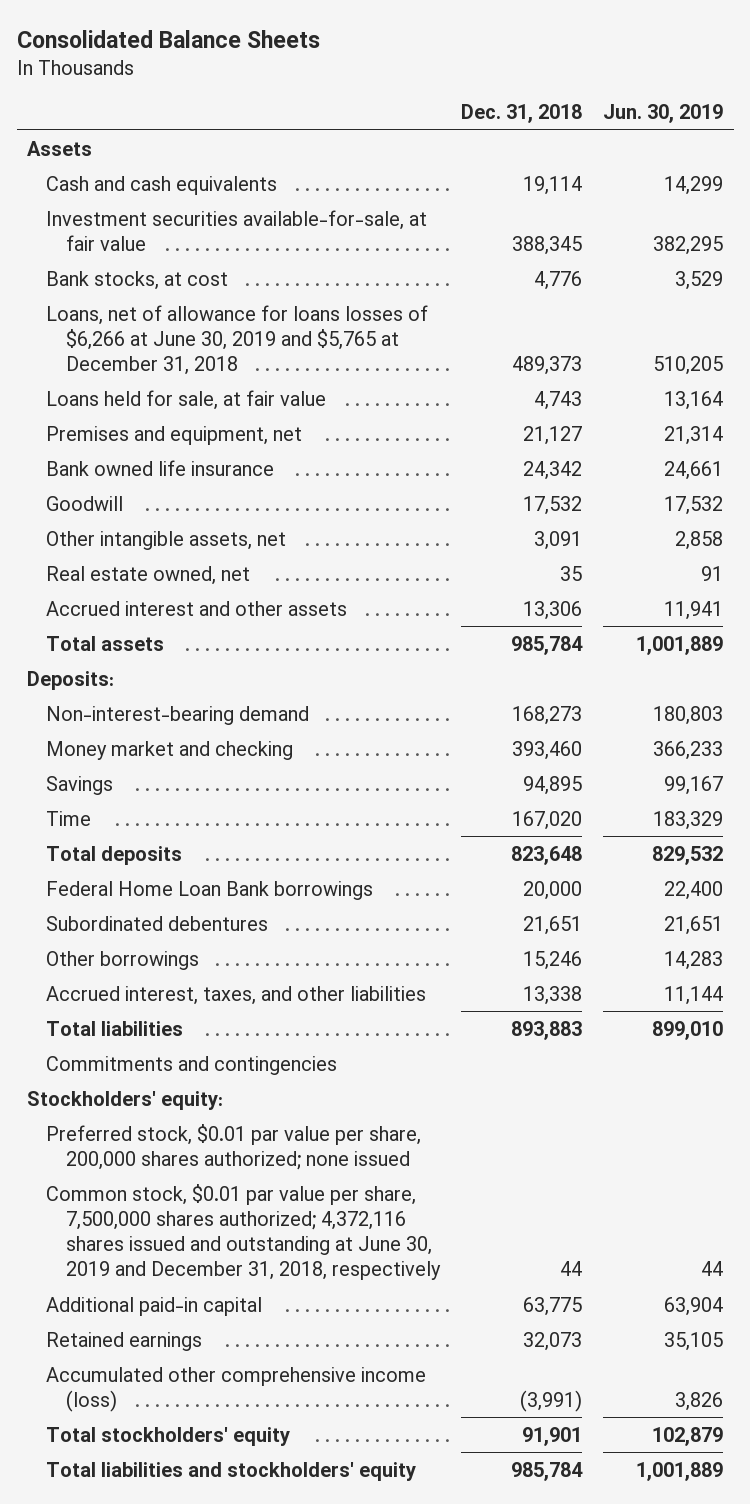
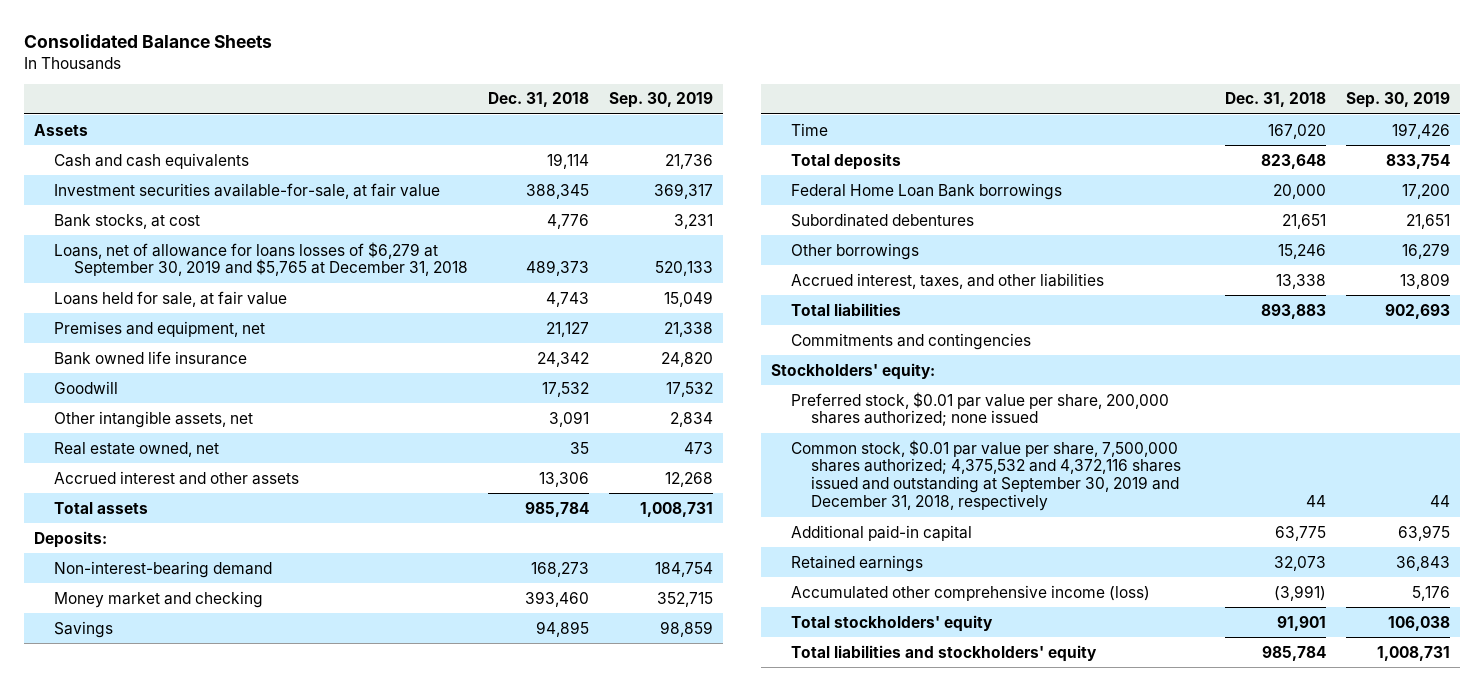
- | Dec. 31, 2018 | Jun. 30, 2019
+ | Dec. 31, 2018 | Sep. 30, 2019
- Loans, net of allowance for loans losses of $6,266 at June 30, 2019 and $5,765 at December 31, 2018 | 489,373 | 510,205
+ Loans, net of allowance for loans losses of $6,279 at September 30, 2019 and $5,765 at December 31, 2018 | 489,373 | 520,133
- Common stock, $0.01 par value per share, 7,500,000 shares authorized; 4,372,116 shares issued and outstanding at June 30, 2019 and December 31, 2018, respectively | 44 | 44
+ Common stock, $0.01 par value per share, 7,500,000 shares authorized; 4,375,532 and 4,372,116 shares issued and outstanding at September 30, 2019 and December 31, 2018, respectively | 44 | 44

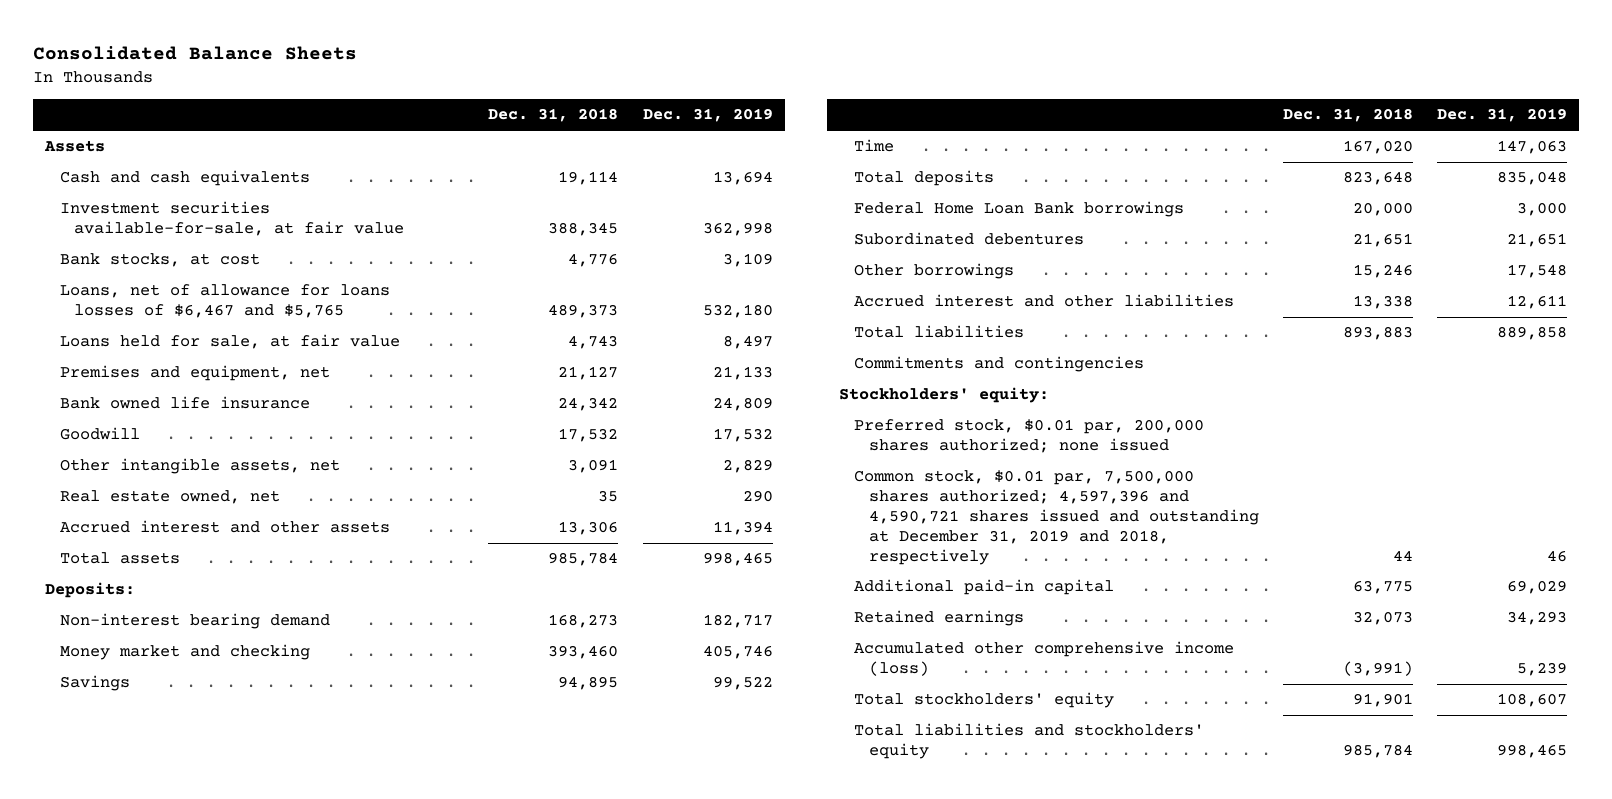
- | Dec. 31, 2018 | Sep. 30, 2019
+ | Dec. 31, 2018 | Dec. 31, 2019
- Loans, net of allowance for loans losses of $6,279 at September 30, 2019 and $5,765 at December 31, 2018 | 489,373 | 520,133
+ Loans, net of allowance for loans losses of $6,467 and $5,765 | 489,373 | 532,180
- Non-interest-bearing demand | 168,273 | 184,754
+ Non-interest bearing demand | 168,273 | 182,717
- Accrued interest, taxes, and other liabilities | 13,338 | 13,809
+ Accrued interest and other liabilities | 13,338 | 12,611
- Preferred stock, $0.01 par value per share, 200,000 shares authorized; none issued
- Common stock, $0.01 par value per share, 7,500,000 shares authorized; 4,375,532 and 4,372,116 shares issued and outstanding at September 30, 2019 and December 31, 2018, respectively | 44 | 44
+ Preferred stock, $0.01 par, 200,000 shares authorized; none issued
+ Common stock, $0.01 par, 7,500,000 shares authorized; 4,597,396 and 4,590,721 shares issued and outstanding at December 31, 2019 and 2018, respectively | 44 | 46

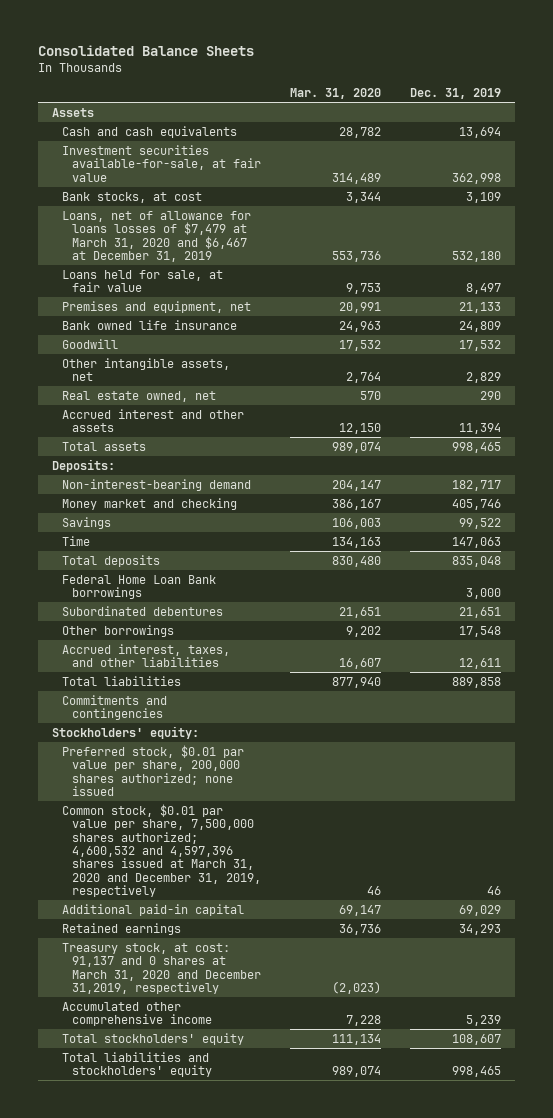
- | Dec. 31, 2018 | Dec. 31, 2019
+ | Mar. 31, 2020 | Dec. 31, 2019
- Loans, net of allowance for loans losses of $6,467 and $5,765 | 489,373 | 532,180
+ Loans, net of allowance for loans losses of $7,479 at March 31, 2020 and $6,467 at December 31, 2019 | 553,736 | 532,180
- Non-interest bearing demand | 168,273 | 182,717
+ Non-interest-bearing demand | 204,147 | 182,717
- Accrued interest and other liabilities | 13,338 | 12,611
+ Accrued interest, taxes, and other liabilities | 16,607 | 12,611
- Preferred stock, $0.01 par, 200,000 shares authorized; none issued
- Common stock, $0.01 par, 7,500,000 shares authorized; 4,597,396 and 4,590,721 shares issued and outstanding at December 31, 2019 and 2018, respectively | 44 | 46
+ Preferred stock, $0.01 par value per share, 200,000 shares authorized; none issued
+ Common stock, $0.01 par value per share, 7,500,000 shares authorized; 4,600,532 and 4,597,396 shares issued at March 31, 2020 and December 31, 2019, respectively | 46 | 46
- Accumulated other comprehensive income (loss) | (3,991) | 5,239
+ Treasury stock, at cost: 91,137 and 0 shares at March 31, 2020 and December 31,2019, respectively | (2,023) |
+ Accumulated other comprehensive income | 7,228 | 5,239

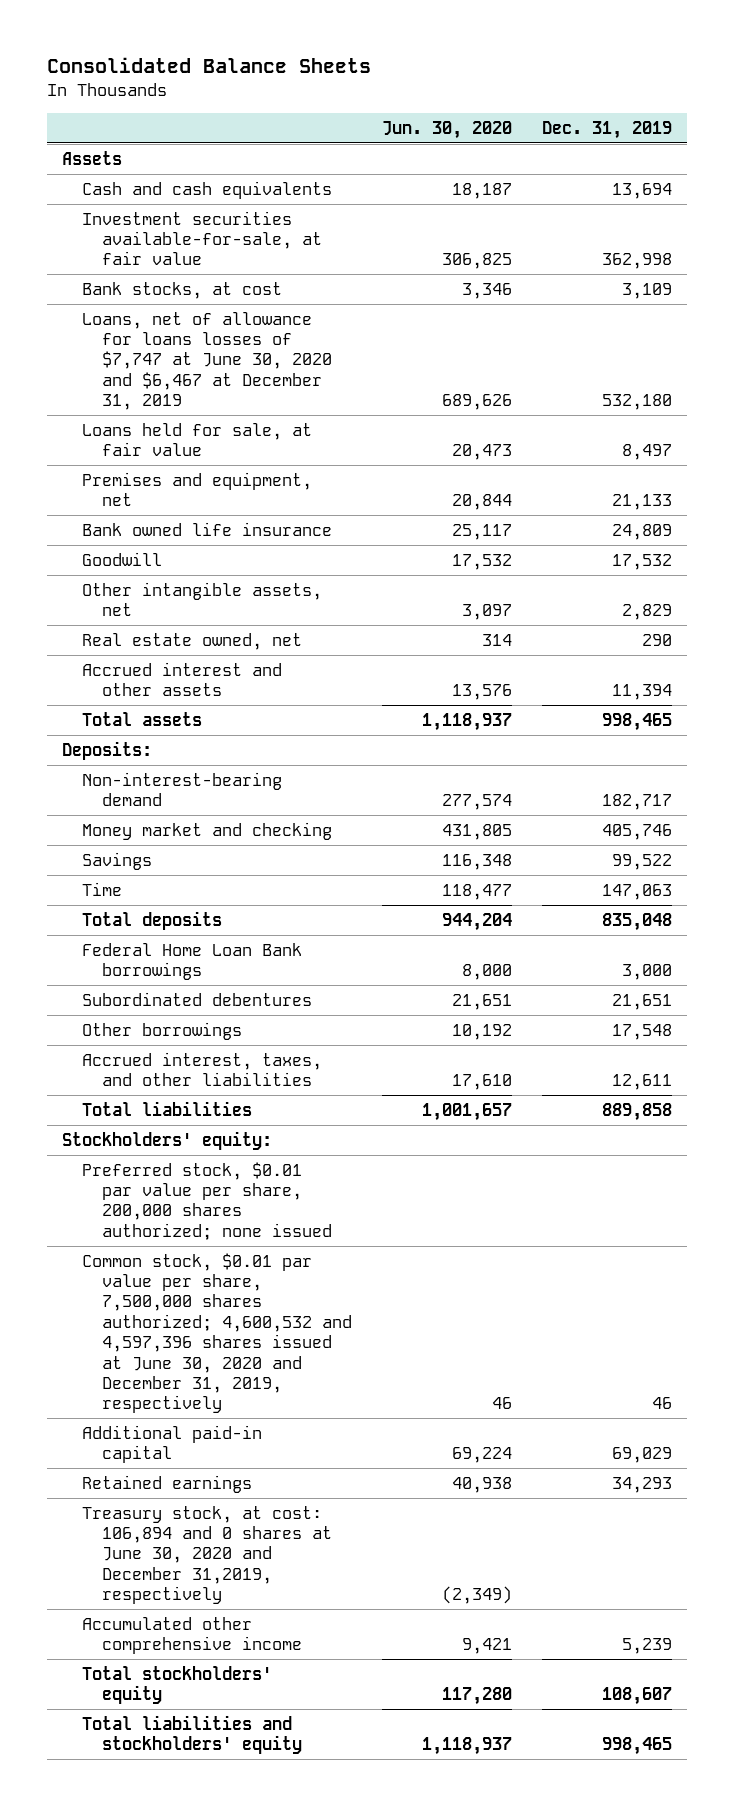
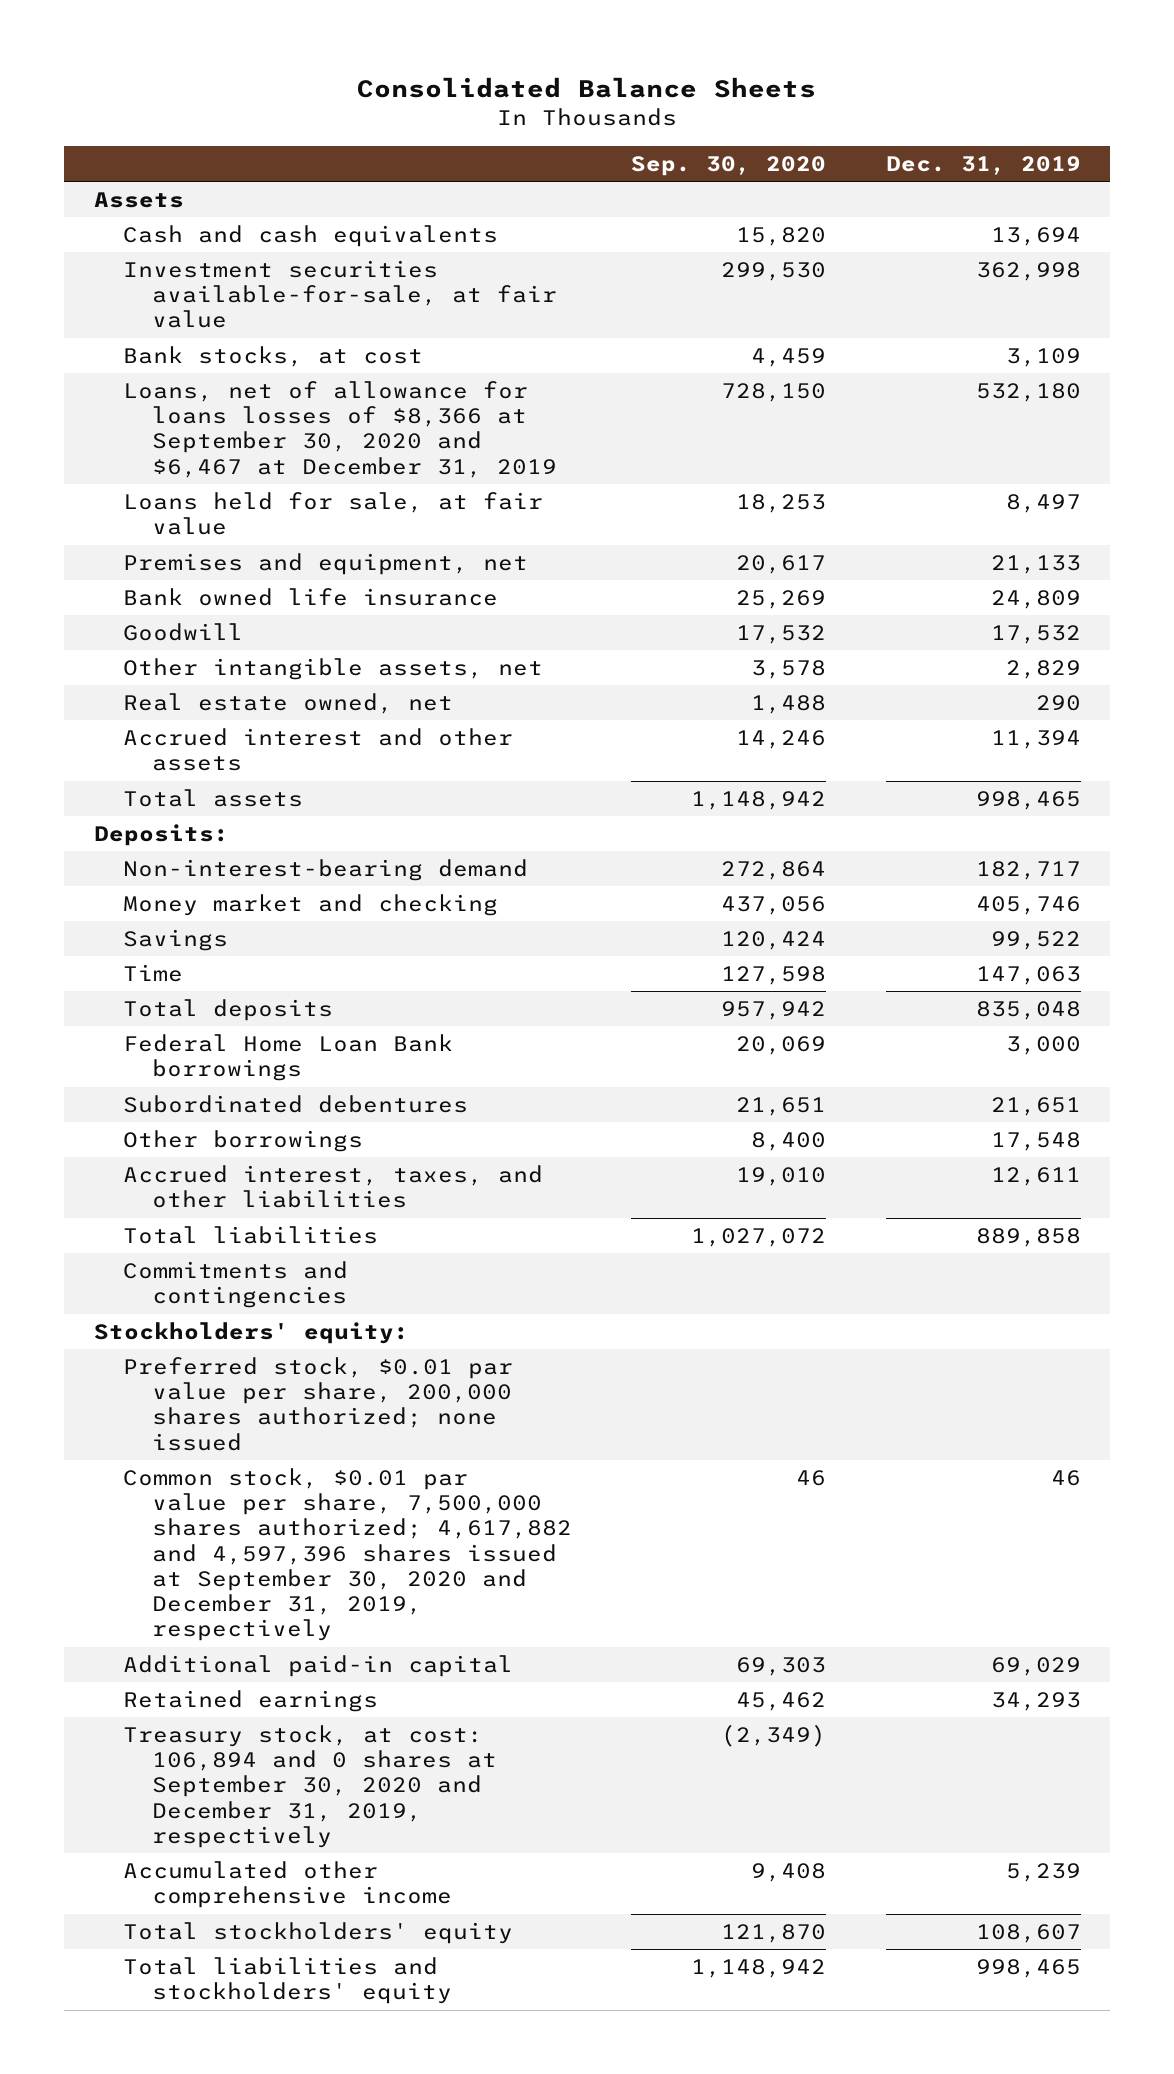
- | Jun. 30, 2020 | Dec. 31, 2019
+ | Sep. 30, 2020 | Dec. 31, 2019
- Loans, net of allowance for loans losses of $7,747 at June 30, 2020 and $6,467 at December 31, 2019 | 689,626 | 532,180
+ Loans, net of allowance for loans losses of $8,366 at September 30, 2020 and $6,467 at December 31, 2019 | 728,150 | 532,180
+ Commitments and contingencies
- Common stock, $0.01 par value per share, 7,500,000 shares authorized; 4,600,532 and 4,597,396 shares issued at June 30, 2020 and December 31, 2019, respectively | 46 | 46
+ Common stock, $0.01 par value per share, 7,500,000 shares authorized; 4,617,882 and 4,597,396 shares issued at September 30, 2020 and December 31, 2019, respectively | 46 | 46
- Treasury stock, at cost: 106,894 and 0 shares at June 30, 2020 and December 31,2019, respectively | (2,349) |
+ Treasury stock, at cost: 106,894 and 0 shares at September 30, 2020 and December 31, 2019, respectively | (2,349) |

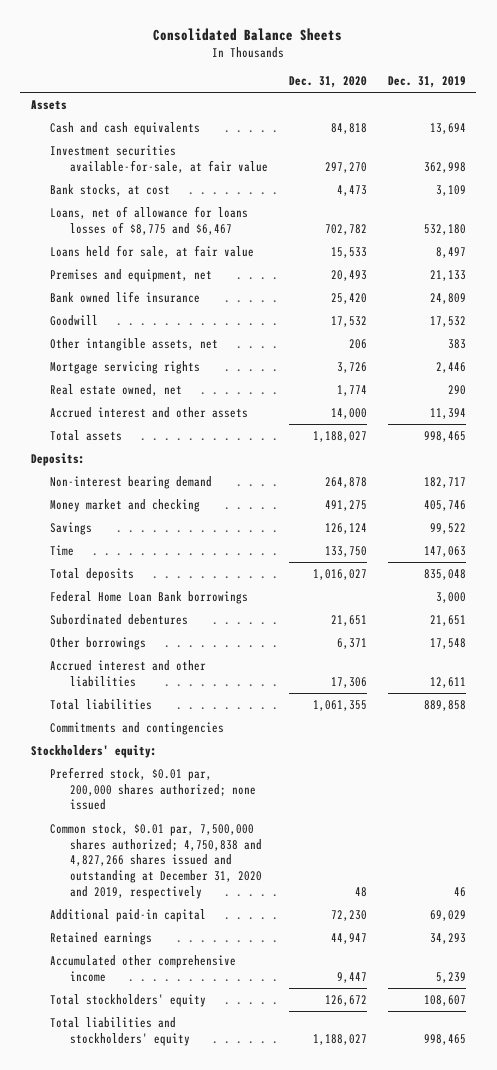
- | Sep. 30, 2020 | Dec. 31, 2019
+ | Dec. 31, 2020 | Dec. 31, 2019
- Loans, net of allowance for loans losses of $8,366 at September 30, 2020 and $6,467 at December 31, 2019 | 728,150 | 532,180
+ Loans, net of allowance for loans losses of $8,775 and $6,467 | 702,782 | 532,180
- Other intangible assets, net | 3,578 | 2,829
+ Other intangible assets, net | 206 | 383
+ Mortgage servicing rights | 3,726 | 2,446
- Non-interest-bearing demand | 272,864 | 182,717
+ Non-interest bearing demand | 264,878 | 182,717
- Accrued interest, taxes, and other liabilities | 19,010 | 12,611
+ Accrued interest and other liabilities | 17,306 | 12,611
- Preferred stock, $0.01 par value per share, 200,000 shares authorized; none issued
- Common stock, $0.01 par value per share, 7,500,000 shares authorized; 4,617,882 and 4,597,396 shares issued at September 30, 2020 and December 31, 2019, respectively | 46 | 46
+ Preferred stock, $0.01 par, 200,000 shares authorized; none issued
+ Common stock, $0.01 par, 7,500,000 shares authorized; 4,750,838 and 4,827,266 shares issued and outstanding at December 31, 2020 and 2019, respectively | 48 | 46
- Treasury stock, at cost: 106,894 and 0 shares at September 30, 2020 and December 31, 2019, respectively | (2,349) |

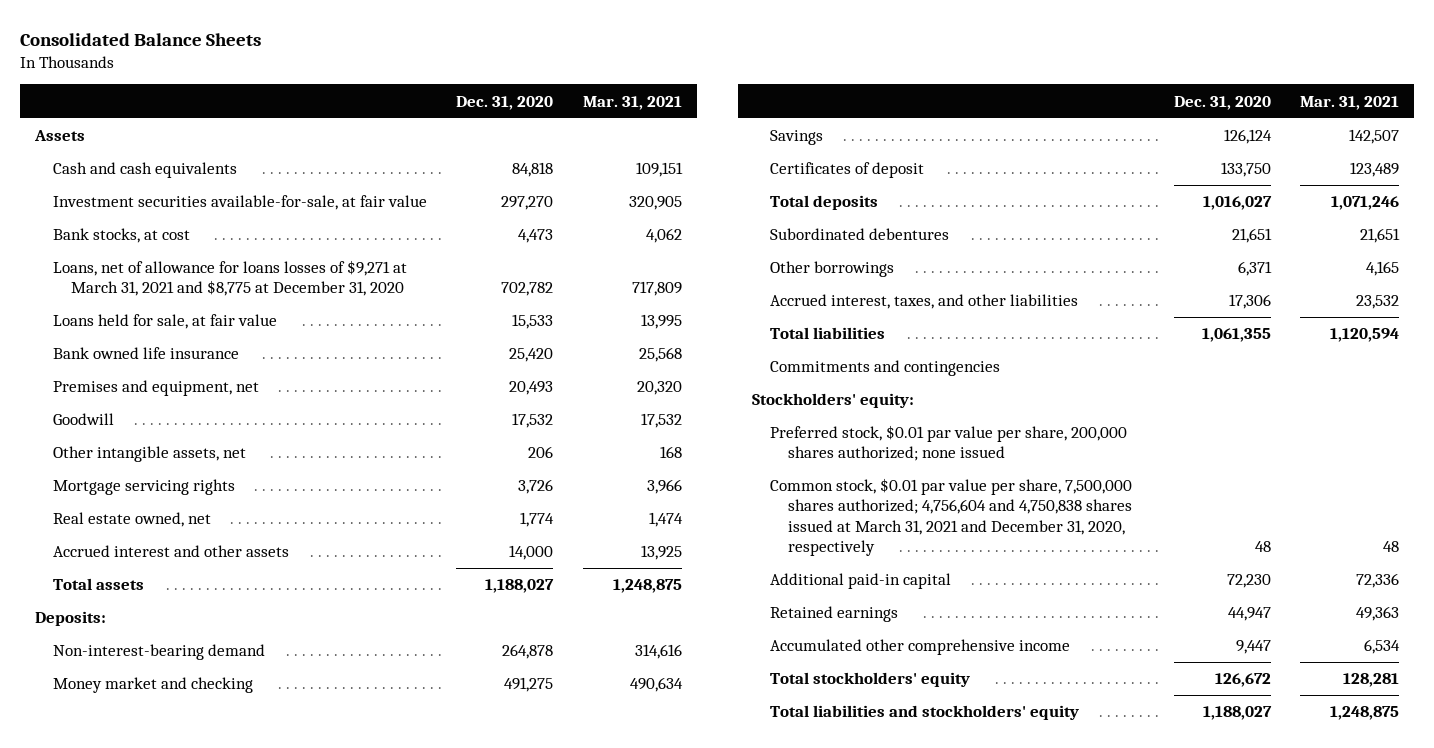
- | Dec. 31, 2020 | Dec. 31, 2019
+ | Dec. 31, 2020 | Mar. 31, 2021
- Loans, net of allowance for loans losses of $8,775 and $6,467 | 702,782 | 532,180
+ Loans, net of allowance for loans losses of $9,271 at March 31, 2021 and $8,775 at December 31, 2020 | 702,782 | 717,809
moved down: Premises and equipment, net | 20,493 | 20,320
- Non-interest bearing demand | 264,878 | 182,717
+ Non-interest-bearing demand | 264,878 | 314,616
- Time | 133,750 | 147,063
+ Certificates of deposit | 133,750 | 123,489
- Federal Home Loan Bank borrowings | | 3,000
- Accrued interest and other liabilities | 17,306 | 12,611
+ Accrued interest, taxes, and other liabilities | 17,306 | 23,532
- Preferred stock, $0.01 par, 200,000 shares authorized; none issued
- Common stock, $0.01 par, 7,500,000 shares authorized; 4,750,838 and 4,827,266 shares issued and outstanding at December 31, 2020 and 2019, respectively | 48 | 46
+ Preferred stock, $0.01 par value per share, 200,000 shares authorized; none issued
+ Common stock, $0.01 par value per share, 7,500,000 shares authorized; 4,756,604 and 4,750,838 shares issued at March 31, 2021 and December 31, 2020, respectively | 48 | 48

